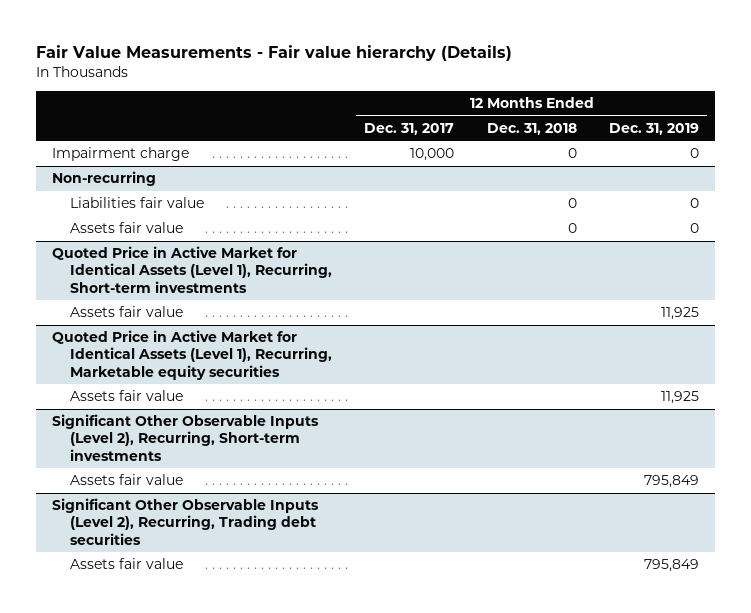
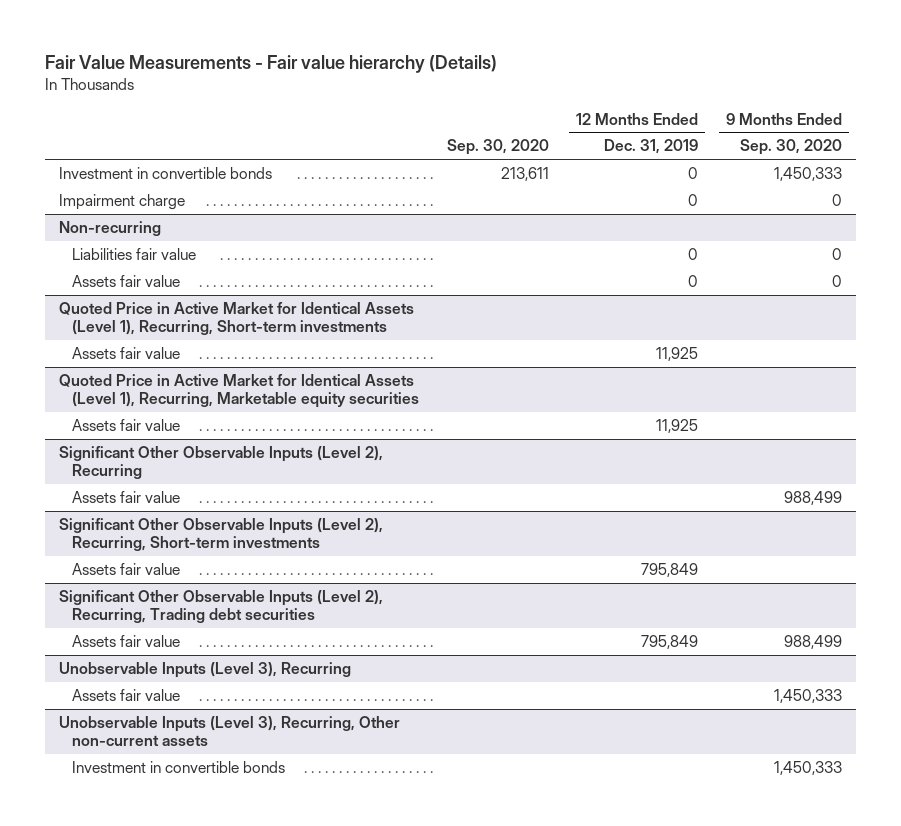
- | 12 Months Ended Dec. 31, 2017 | 12 Months Ended Dec. 31, 2018 | 12 Months Ended Dec. 31, 2019
+ | Sep. 30, 2020 | 12 Months Ended Dec. 31, 2019 | 9 Months Ended Sep. 30, 2020
+ Investment in convertible bonds | 213,611 | 0 | 1,450,333
+ Significant Other Observable Inputs (Level 2), Recurring
+ Assets fair value | | | 988,499
+ Unobservable Inputs (Level 3), Recurring
+ Assets fair value | | | 1,450,333
+ Unobservable Inputs (Level 3), Recurring, Other non-current assets
+ Investment in convertible bonds | | | 1,450,333

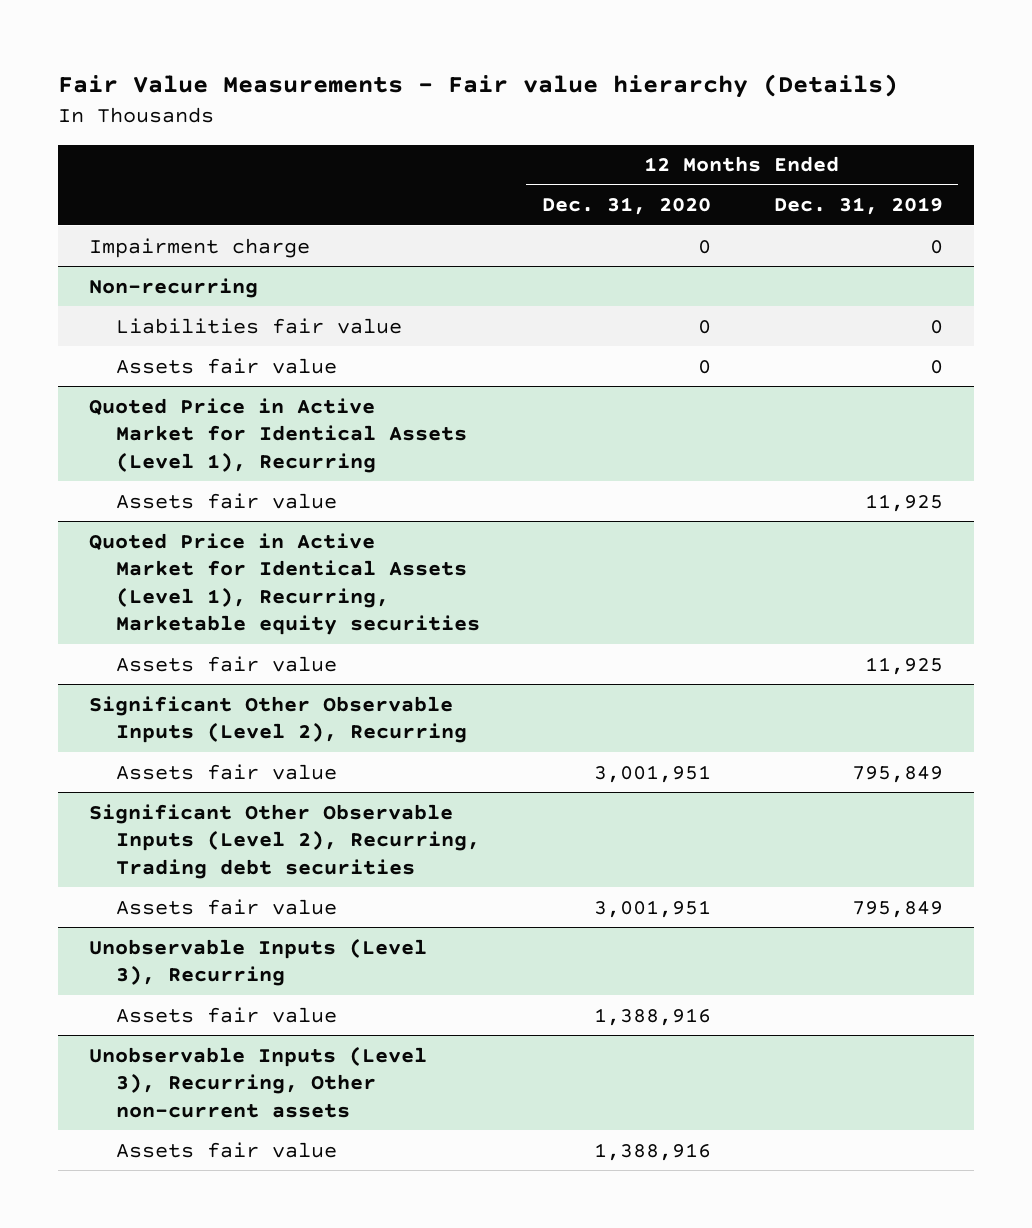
- | Sep. 30, 2020 | 12 Months Ended Dec. 31, 2019 | 9 Months Ended Sep. 30, 2020
+ | 12 Months Ended Dec. 31, 2020 | 12 Months Ended Dec. 31, 2019
- Investment in convertible bonds | 213,611 | 0 | 1,450,333
- Quoted Price in Active Market for Identical Assets (Level 1), Recurring, Short-term investments
+ Quoted Price in Active Market for Identical Assets (Level 1), Recurring
@ Significant Other Observable Inputs (Level 2), Recurring
- Assets fair value | | | 988,499
- Significant Other Observable Inputs (Level 2), Recurring, Short-term investments
@ Unobservable Inputs (Level 3), Recurring, Other non-current assets
- Investment in convertible bonds | | | 1,450,333
+ Assets fair value | 1,388,916 |

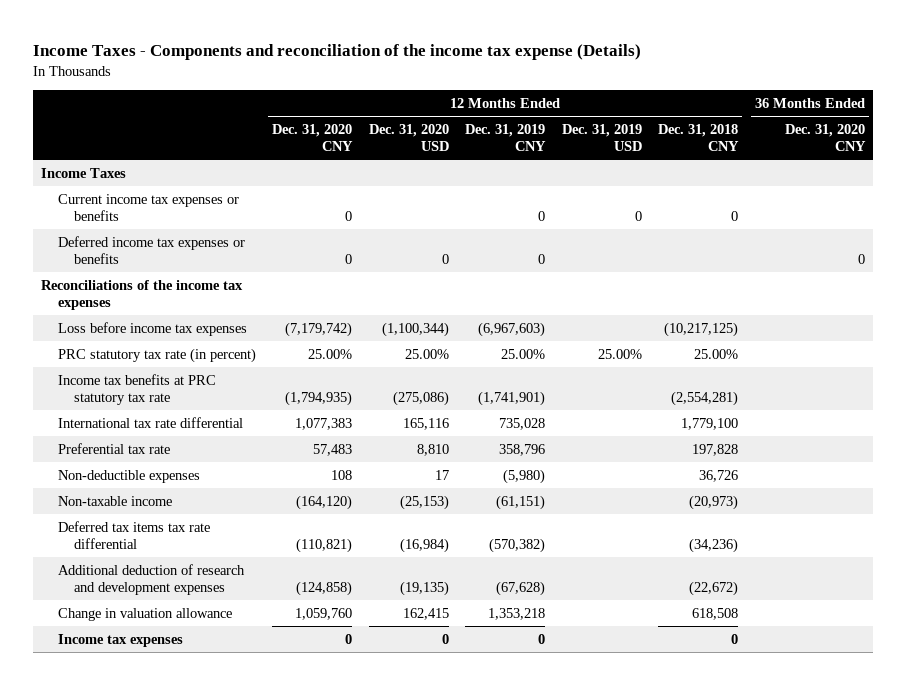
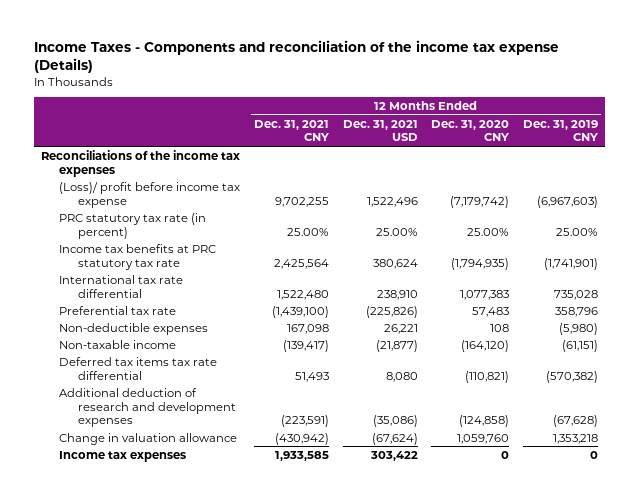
- | 12 Months Ended Dec. 31, 2020 CNY | 12 Months Ended Dec. 31, 2020 USD | 12 Months Ended Dec. 31, 2019 CNY | 12 Months Ended Dec. 31, 2019 USD | 12 Months Ended Dec. 31, 2018 CNY | 36 Months Ended Dec. 31, 2020 CNY
+ | 12 Months Ended Dec. 31, 2021 CNY | 12 Months Ended Dec. 31, 2021 USD | 12 Months Ended Dec. 31, 2020 CNY | 12 Months Ended Dec. 31, 2019 CNY
- Income Taxes
- Current income tax expenses or benefits | 0 | | 0 | 0 | 0 |
- Deferred income tax expenses or benefits | 0 | 0 | 0 | | | 0
- Loss before income tax expenses | (7,179,742) | (1,100,344) | (6,967,603) | | (10,217,125) |
+ (Loss)/ profit before income tax expense | 9,702,255 | 1,522,496 | (7,179,742) | (6,967,603)

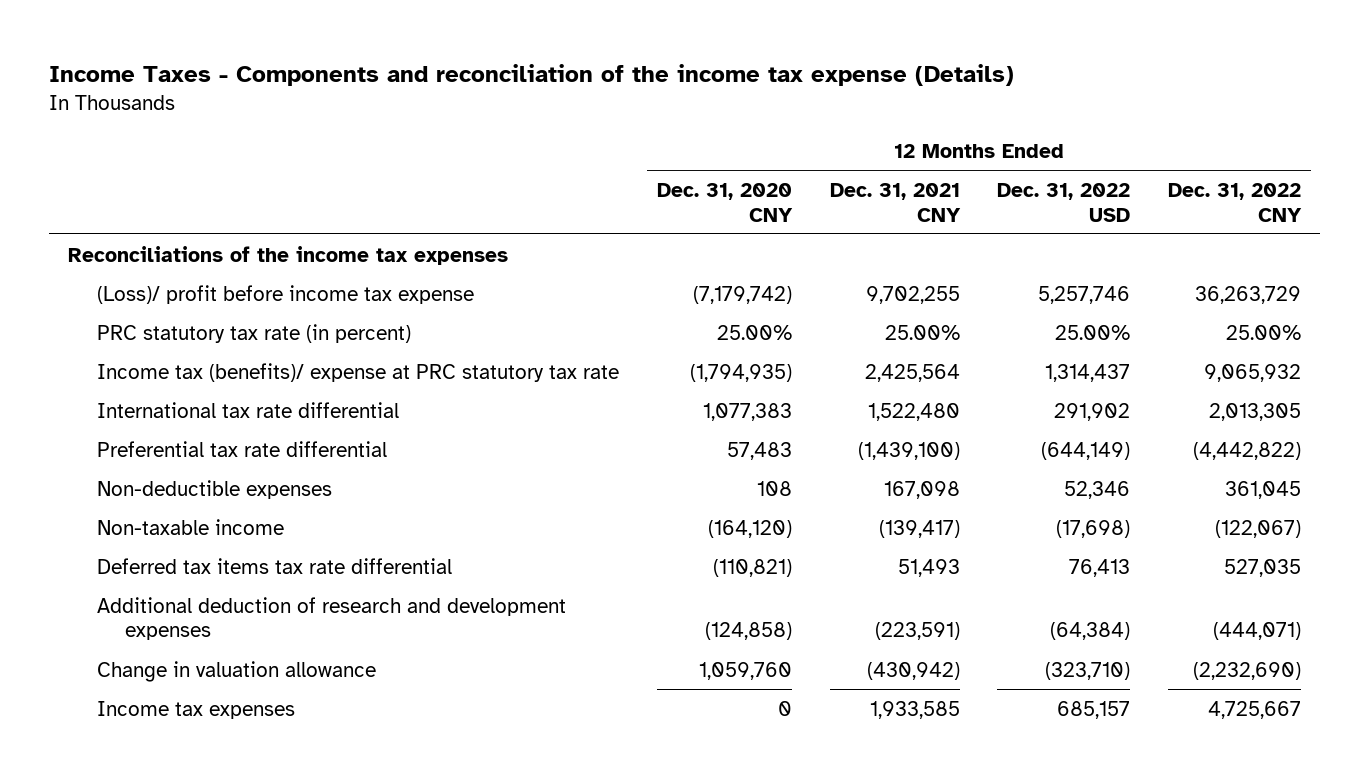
- | 12 Months Ended Dec. 31, 2021 CNY | 12 Months Ended Dec. 31, 2021 USD | 12 Months Ended Dec. 31, 2020 CNY | 12 Months Ended Dec. 31, 2019 CNY
+ | 12 Months Ended Dec. 31, 2020 CNY | 12 Months Ended Dec. 31, 2021 CNY | 12 Months Ended Dec. 31, 2022 USD | 12 Months Ended Dec. 31, 2022 CNY
- Income tax benefits at PRC statutory tax rate | 2,425,564 | 380,624 | (1,794,935) | (1,741,901)
+ Income tax (benefits)/ expense at PRC statutory tax rate | (1,794,935) | 2,425,564 | 1,314,437 | 9,065,932
- Preferential tax rate | (1,439,100) | (225,826) | 57,483 | 358,796
+ Preferential tax rate differential | 57,483 | (1,439,100) | (644,149) | (4,442,822)

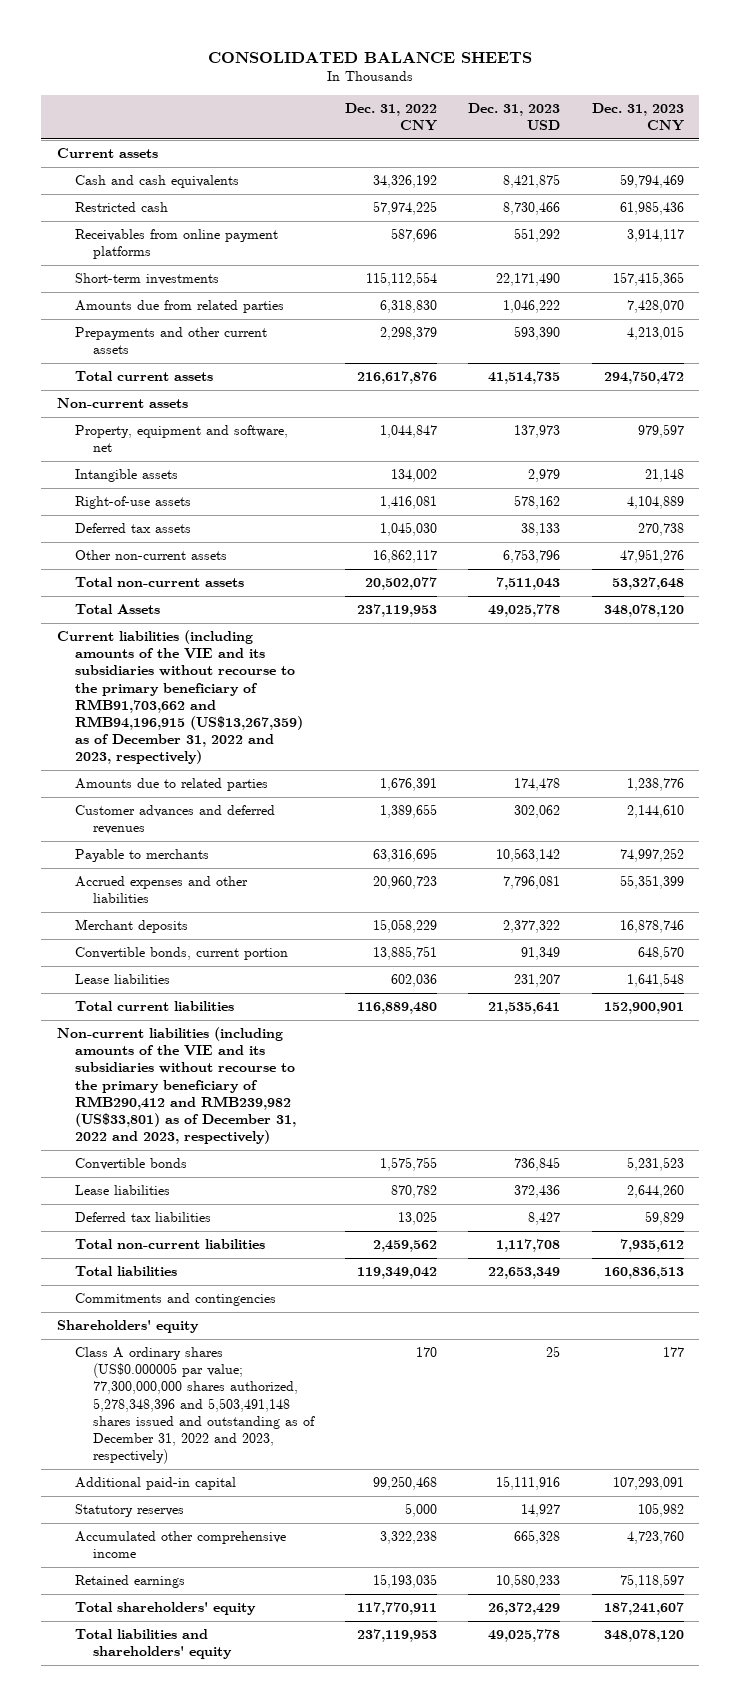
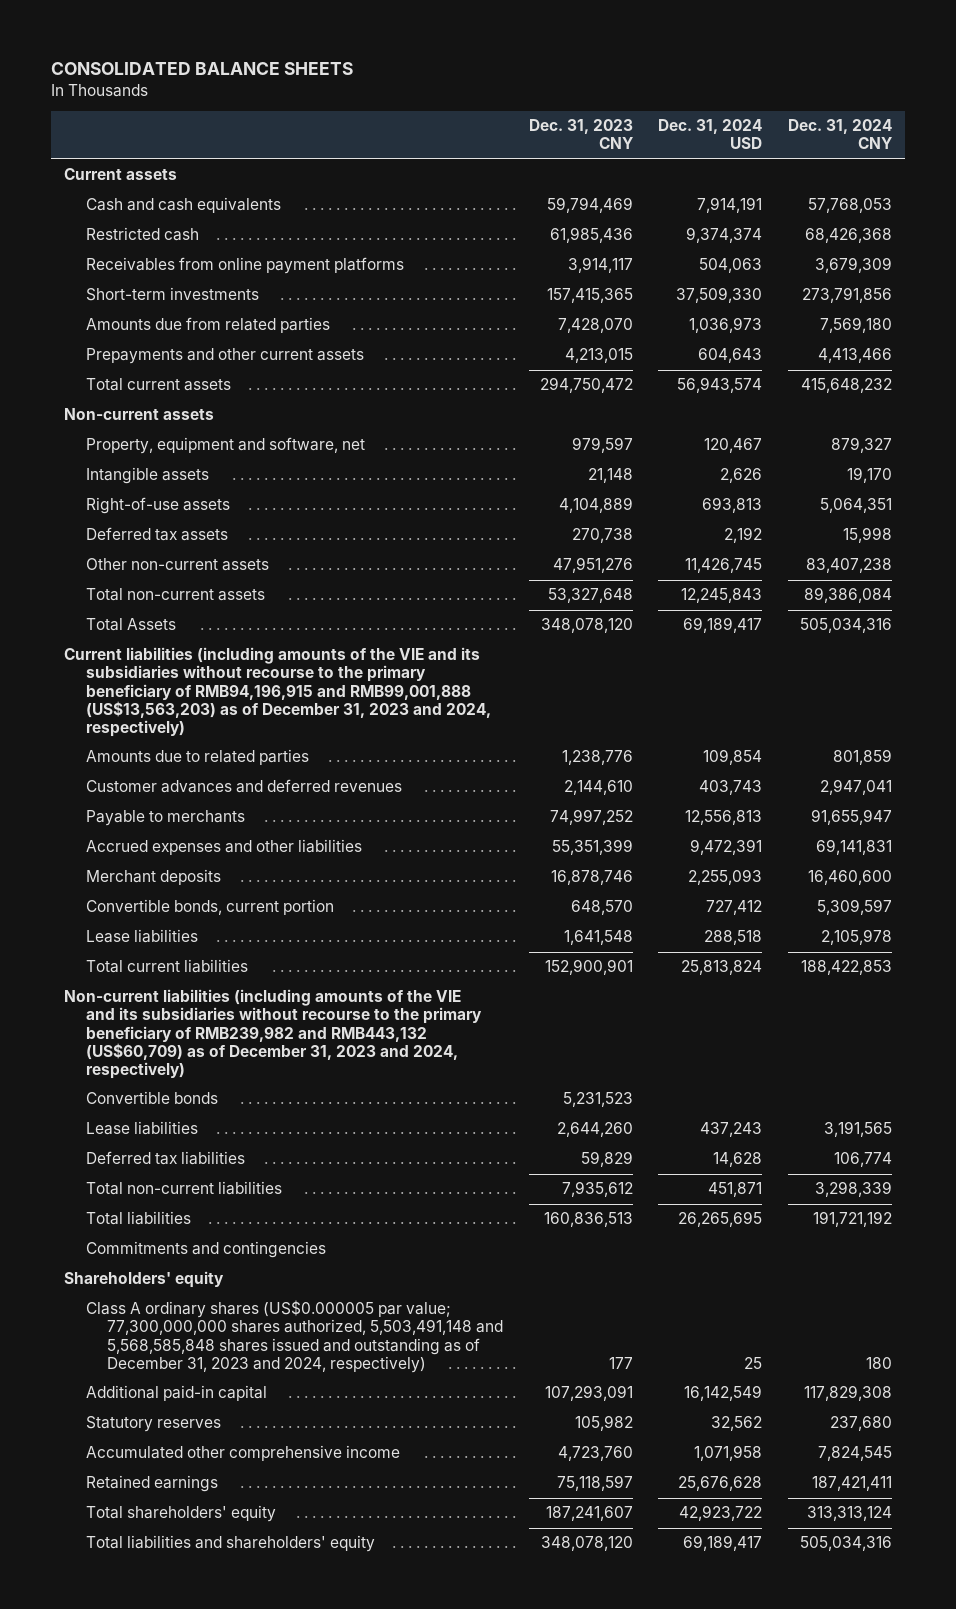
- | Dec. 31, 2022 CNY | Dec. 31, 2023 USD | Dec. 31, 2023 CNY
+ | Dec. 31, 2023 CNY | Dec. 31, 2024 USD | Dec. 31, 2024 CNY
- Current liabilities (including amounts of the VIE and its subsidiaries without recourse to the primary beneficiary of RMB91,703,662 and RMB94,196,915 (US$13,267,359) as of December 31, 2022 and 2023, respectively)
+ Current liabilities (including amounts of the VIE and its subsidiaries without recourse to the primary beneficiary of RMB94,196,915 and RMB99,001,888 (US$13,563,203) as of December 31, 2023 and 2024, respectively)
- Non-current liabilities (including amounts of the VIE and its subsidiaries without recourse to the primary beneficiary of RMB290,412 and RMB239,982 (US$33,801) as of December 31, 2022 and 2023, respectively)
+ Non-current liabilities (including amounts of the VIE and its subsidiaries without recourse to the primary beneficiary of RMB239,982 and RMB443,132 (US$60,709) as of December 31, 2023 and 2024, respectively)
- Class A ordinary shares (US$0.000005 par value; 77,300,000,000 shares authorized, 5,278,348,396 and 5,503,491,148 shares issued and outstanding as of December 31, 2022 and 2023, respectively) | 170 | 25 | 177
+ Class A ordinary shares (US$0.000005 par value; 77,300,000,000 shares authorized, 5,503,491,148 and 5,568,585,848 shares issued and outstanding as of December 31, 2023 and 2024, respectively) | 177 | 25 | 180

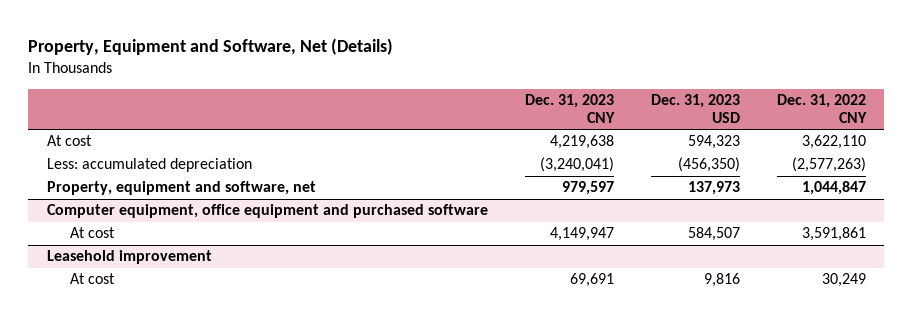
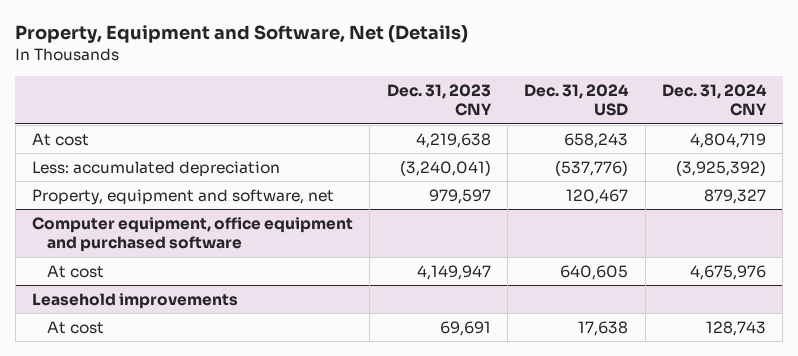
- | Dec. 31, 2023 CNY | Dec. 31, 2023 USD | Dec. 31, 2022 CNY
+ | Dec. 31, 2023 CNY | Dec. 31, 2024 USD | Dec. 31, 2024 CNY
- Leasehold improvement
+ Leasehold improvements

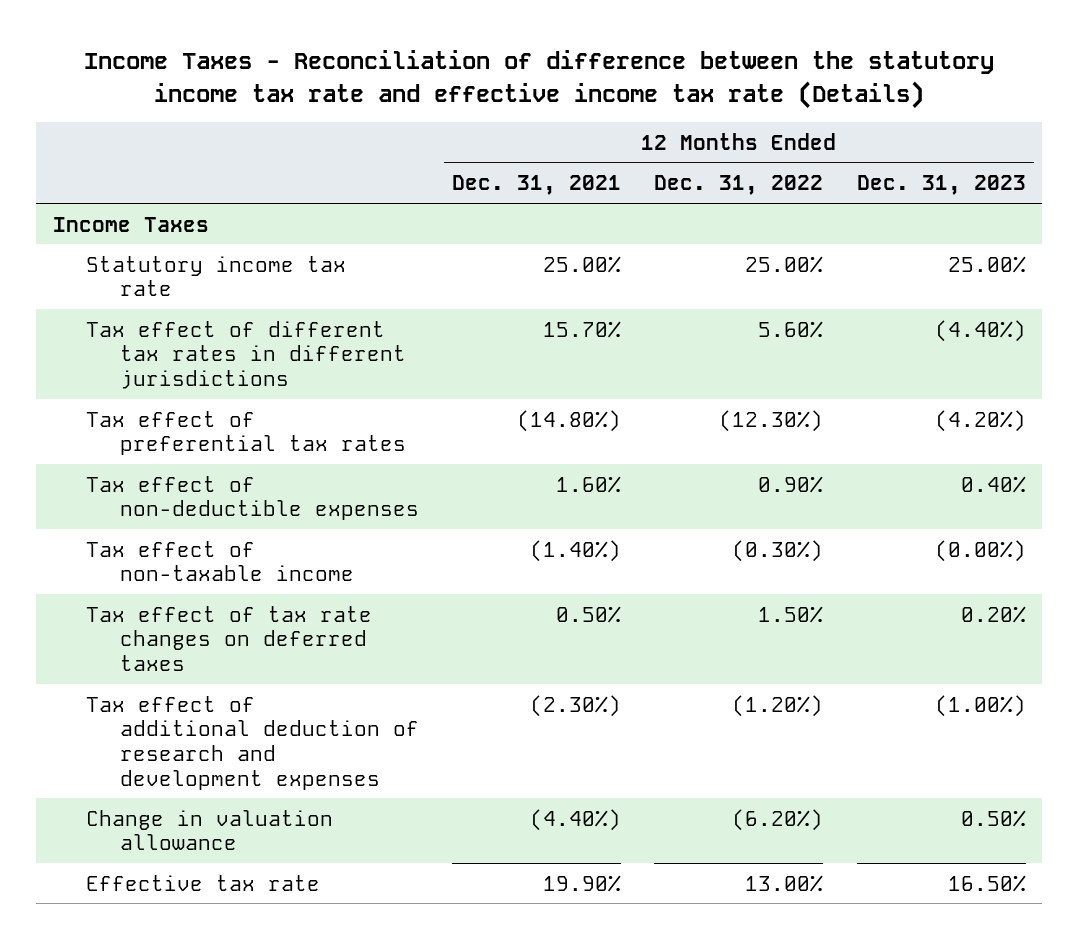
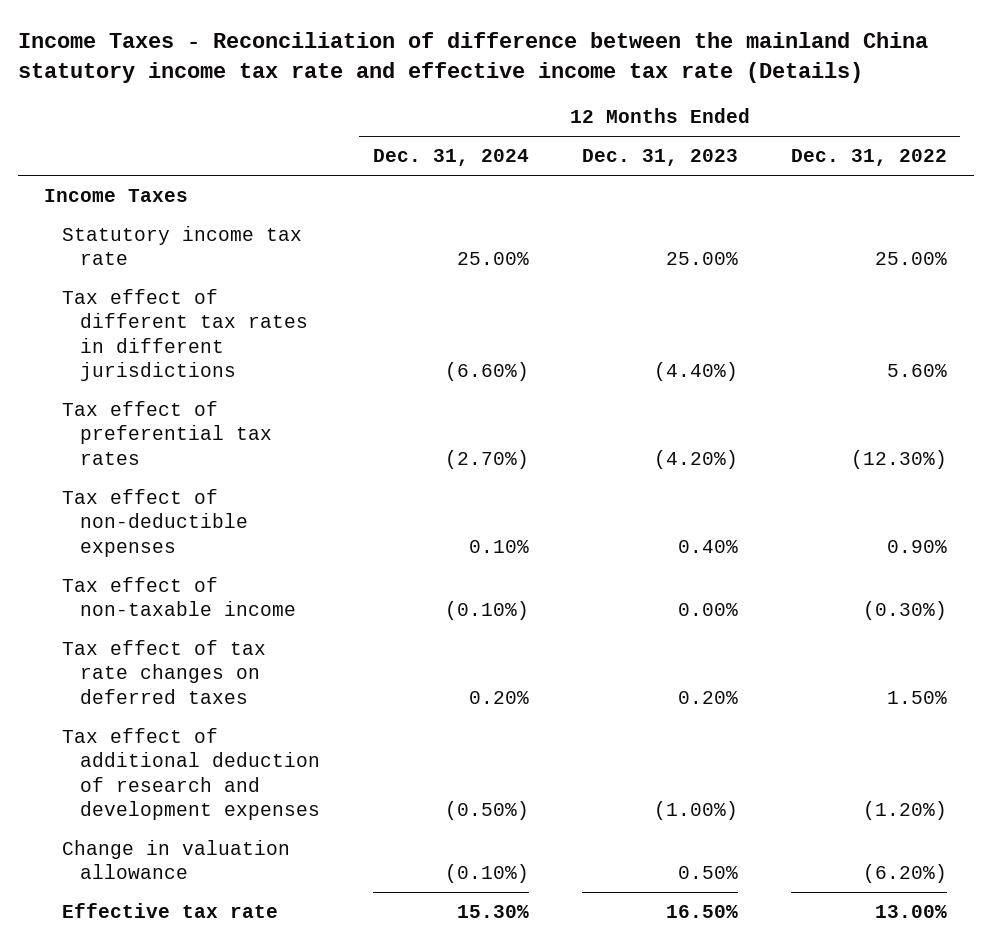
- Income Taxes - Reconciliation of difference between the statutory income tax rate and effective income tax rate (Details)
+ Income Taxes - Reconciliation of difference between the mainland China statutory income tax rate and effective income tax rate (Details)
- | 12 Months Ended Dec. 31, 2021 | 12 Months Ended Dec. 31, 2022 | 12 Months Ended Dec. 31, 2023
+ | 12 Months Ended Dec. 31, 2024 | 12 Months Ended Dec. 31, 2023 | 12 Months Ended Dec. 31, 2022
- Tax effect of non-taxable income | (1.40%) | (0.30%) | (0.00%)
+ Tax effect of non-taxable income | (0.10%) | 0.00% | (0.30%)

